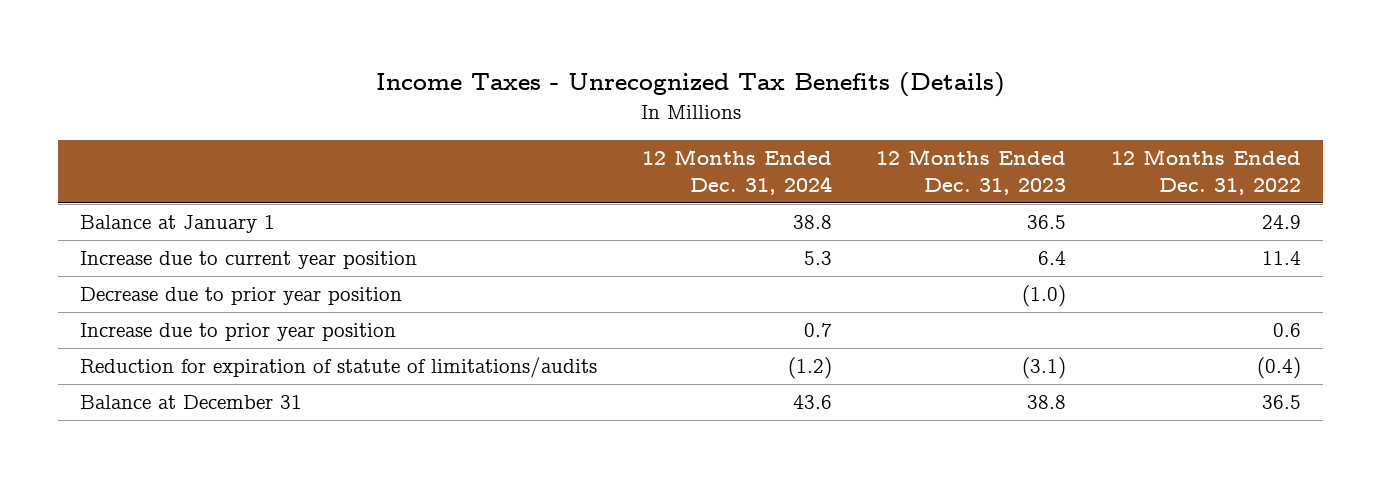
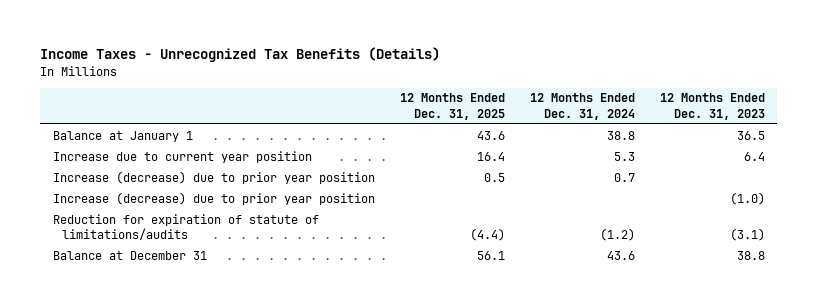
- | 12 Months Ended Dec. 31, 2024 | 12 Months Ended Dec. 31, 2023 | 12 Months Ended Dec. 31, 2022
+ | 12 Months Ended Dec. 31, 2025 | 12 Months Ended Dec. 31, 2024 | 12 Months Ended Dec. 31, 2023
- Decrease due to prior year position | | (1.0) |
- Increase due to prior year position | 0.7 | | 0.6
+ Increase (decrease) due to prior year position | 0.5 | 0.7 |
+ Increase (decrease) due to prior year position | | | (1.0)

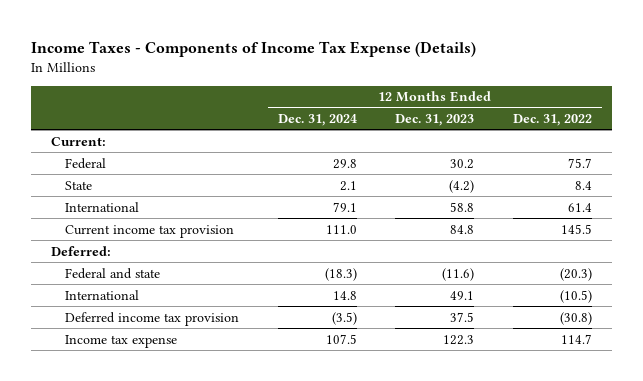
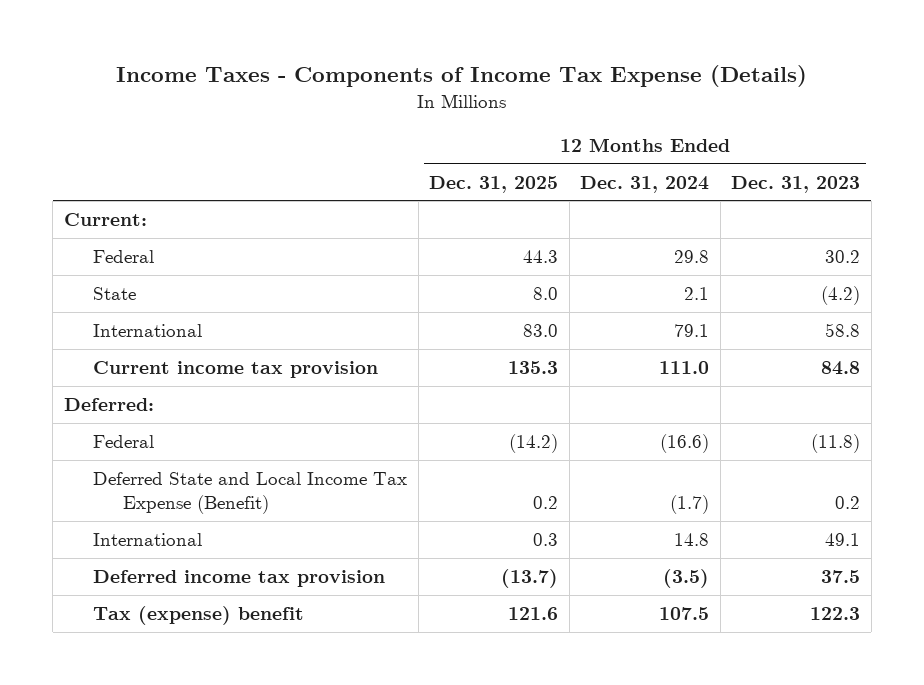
- | 12 Months Ended Dec. 31, 2024 | 12 Months Ended Dec. 31, 2023 | 12 Months Ended Dec. 31, 2022
+ | 12 Months Ended Dec. 31, 2025 | 12 Months Ended Dec. 31, 2024 | 12 Months Ended Dec. 31, 2023
- Federal and state | (18.3) | (11.6) | (20.3)
+ Federal | (14.2) | (16.6) | (11.8)
+ Deferred State and Local Income Tax Expense (Benefit) | 0.2 | (1.7) | 0.2
- Income tax expense | 107.5 | 122.3 | 114.7
+ Tax (expense) benefit | 121.6 | 107.5 | 122.3

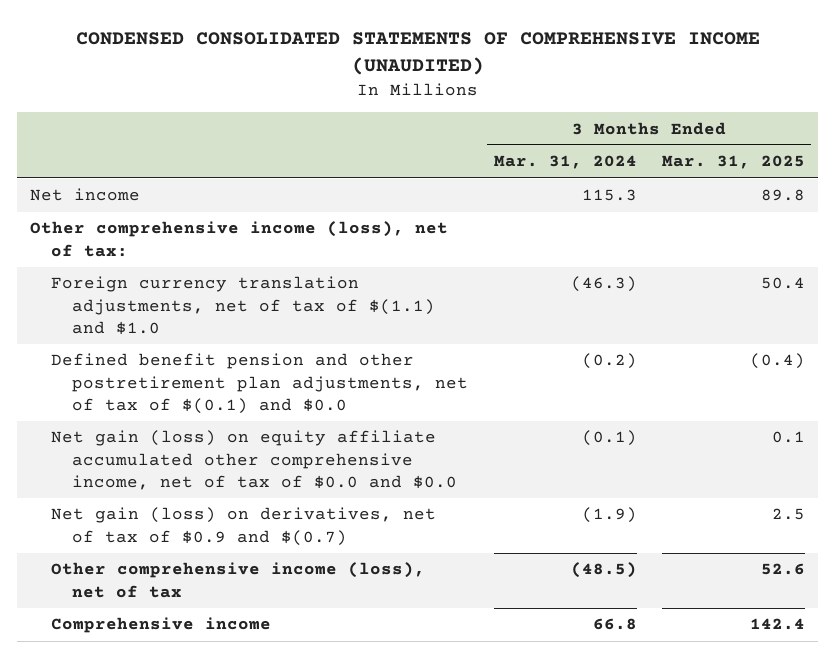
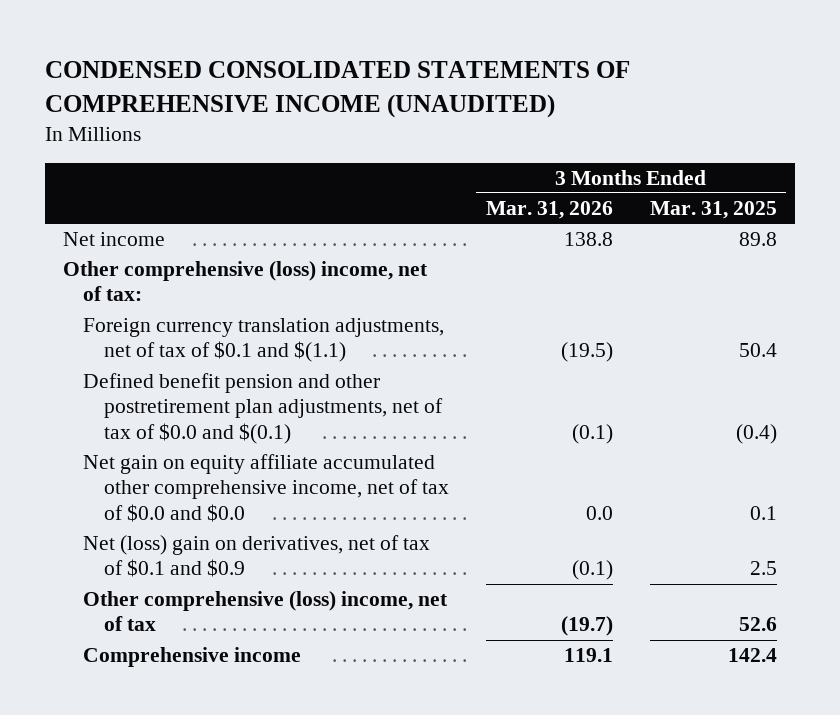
- | 3 Months Ended Mar. 31, 2024 | 3 Months Ended Mar. 31, 2025
+ | 3 Months Ended Mar. 31, 2026 | 3 Months Ended Mar. 31, 2025
- Other comprehensive income (loss), net of tax:
- Foreign currency translation adjustments, net of tax of $(1.1) and $1.0 | (46.3) | 50.4
- Defined benefit pension and other postretirement plan adjustments, net of tax of $(0.1) and $0.0 | (0.2) | (0.4)
- Net gain (loss) on equity affiliate accumulated other comprehensive income, net of tax of $0.0 and $0.0 | (0.1) | 0.1
- Net gain (loss) on derivatives, net of tax of $0.9 and $(0.7) | (1.9) | 2.5
- Other comprehensive income (loss), net of tax | (48.5) | 52.6
+ Other comprehensive (loss) income, net of tax:
+ Foreign currency translation adjustments, net of tax of $0.1 and $(1.1) | (19.5) | 50.4
+ Defined benefit pension and other postretirement plan adjustments, net of tax of $0.0 and $(0.1) | (0.1) | (0.4)
+ Net gain on equity affiliate accumulated other comprehensive income, net of tax of $0.0 and $0.0 | 0.0 | 0.1
+ Net (loss) gain on derivatives, net of tax of $0.1 and $0.9 | (0.1) | 2.5
+ Other comprehensive (loss) income, net of tax | (19.7) | 52.6

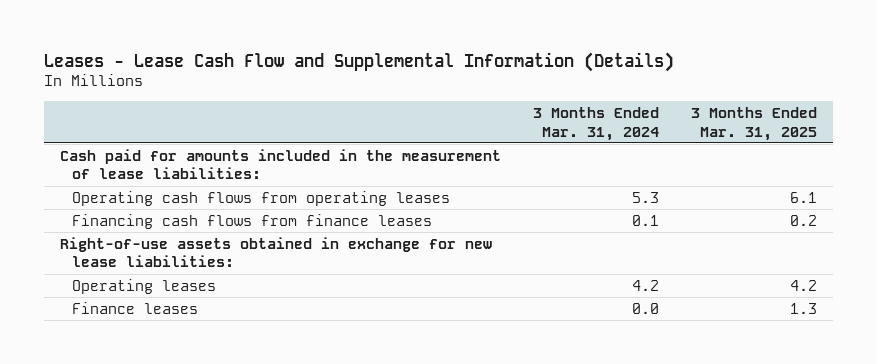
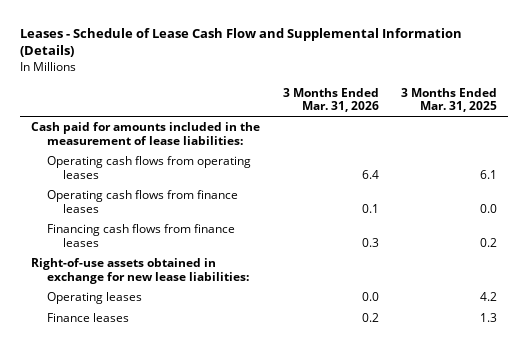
- Leases - Lease Cash Flow and Supplemental Information (Details)
+ Leases - Schedule of Lease Cash Flow and Supplemental Information (Details)
- | 3 Months Ended Mar. 31, 2024 | 3 Months Ended Mar. 31, 2025
+ | 3 Months Ended Mar. 31, 2026 | 3 Months Ended Mar. 31, 2025
+ Operating cash flows from finance leases | 0.1 | 0.0

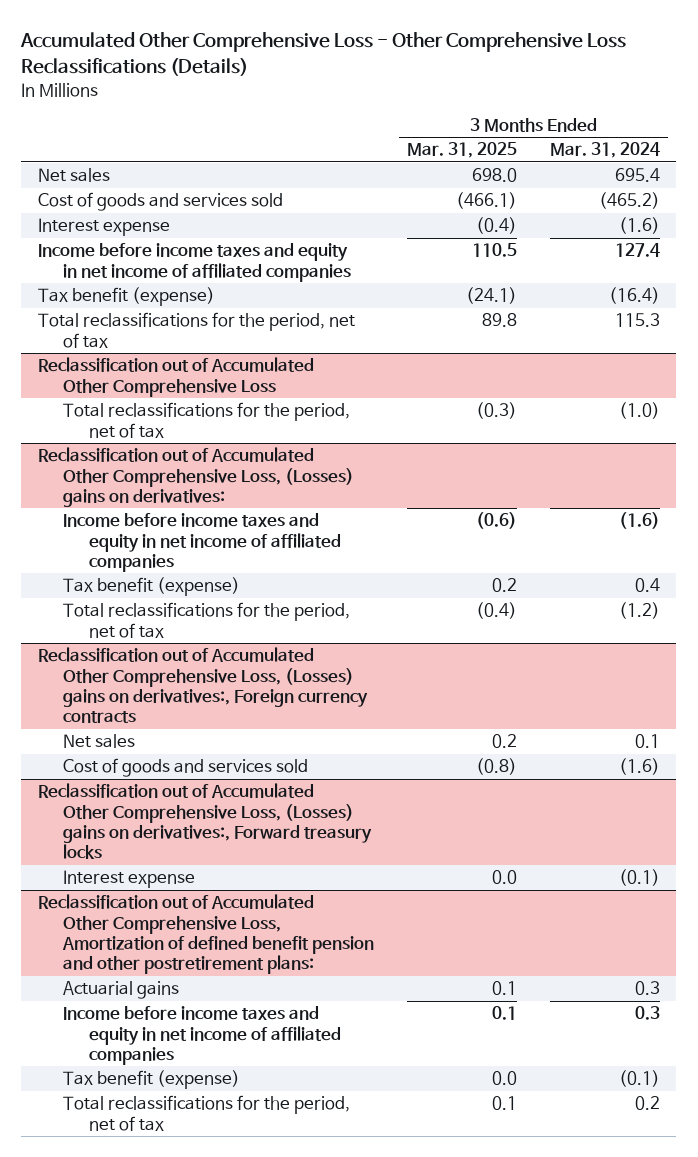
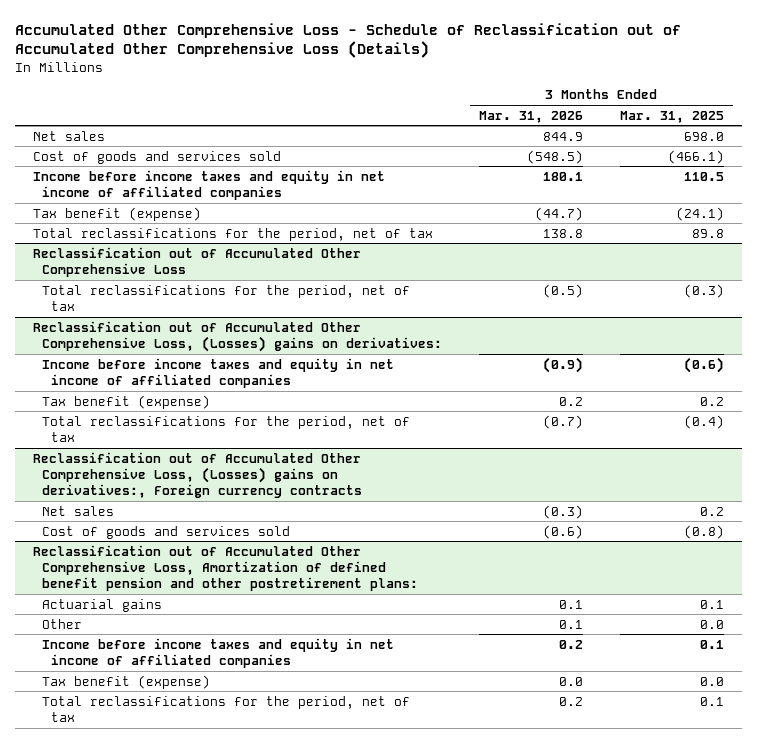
- Accumulated Other Comprehensive Loss - Other Comprehensive Loss Reclassifications (Details)
+ Accumulated Other Comprehensive Loss - Schedule of Reclassification out of Accumulated Other Comprehensive Loss (Details)
- | 3 Months Ended Mar. 31, 2025 | 3 Months Ended Mar. 31, 2024
+ | 3 Months Ended Mar. 31, 2026 | 3 Months Ended Mar. 31, 2025
- Interest expense | (0.4) | (1.6)
- Reclassification out of Accumulated Other Comprehensive Loss, (Losses) gains on derivatives:, Forward treasury locks
- Interest expense | 0.0 | (0.1)
@ Reclassification out of Accumulated Other Comprehensive Loss, Amortization of defined benefit pension and other postretirement plans:
+ Other | 0.1 | 0.0

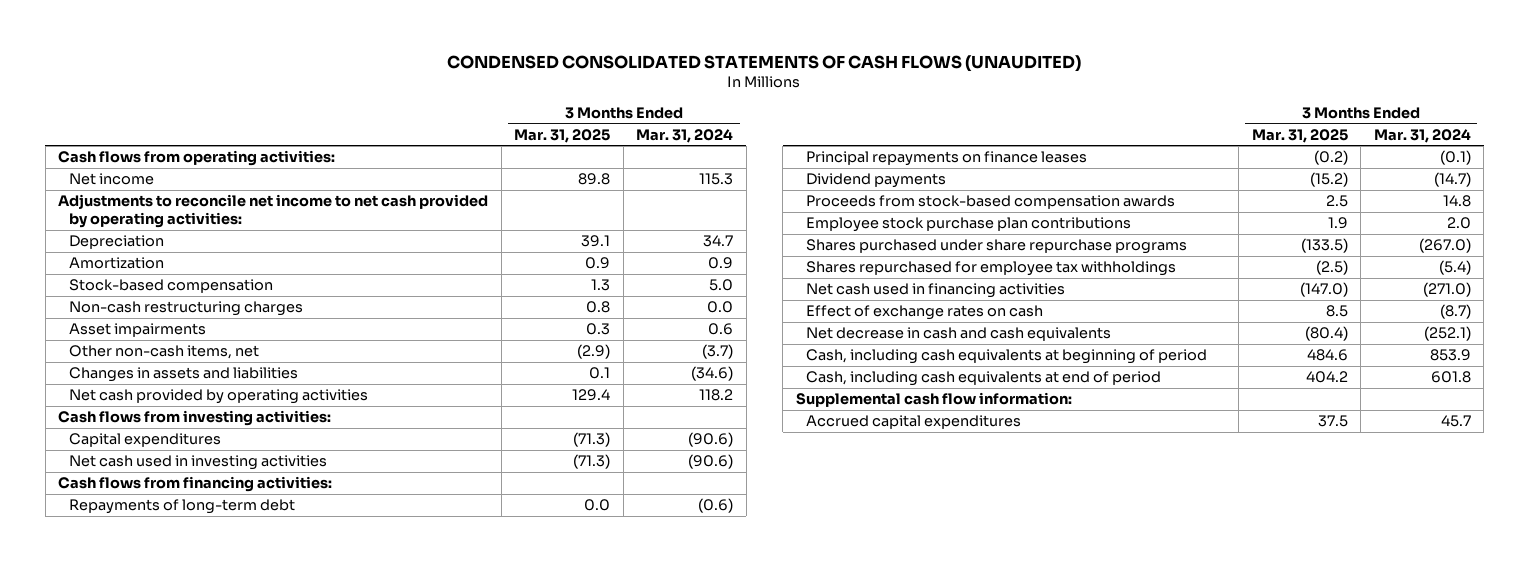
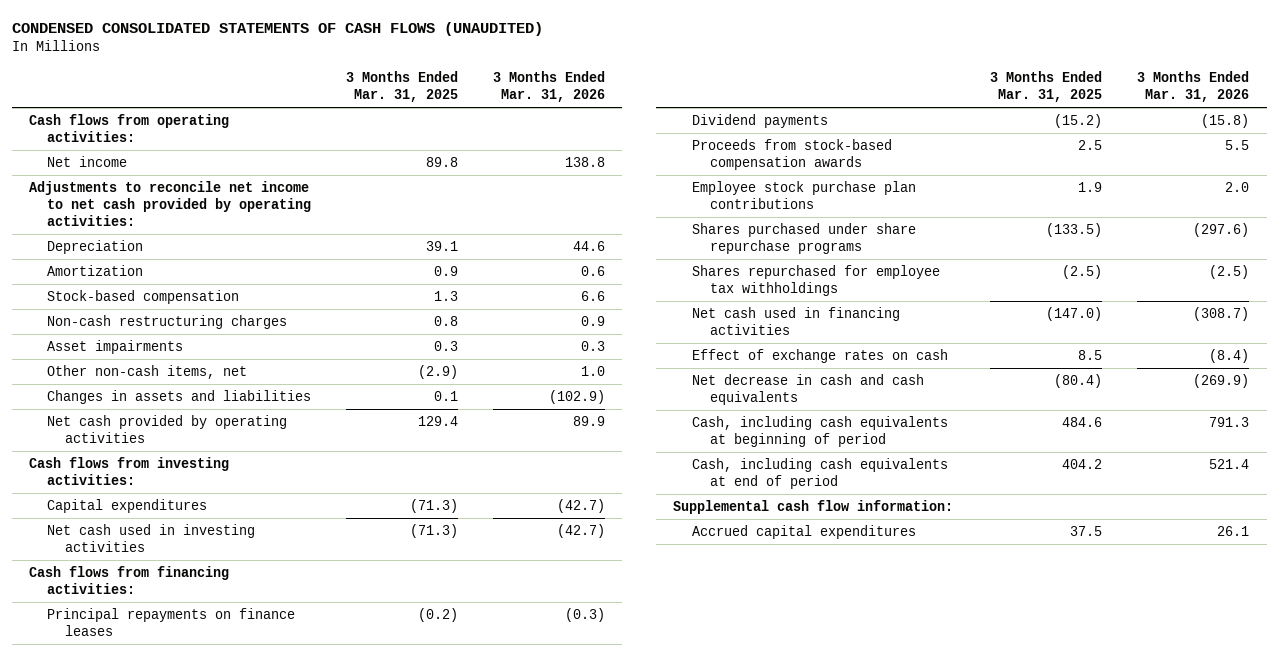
- | 3 Months Ended Mar. 31, 2025 | 3 Months Ended Mar. 31, 2024
+ | 3 Months Ended Mar. 31, 2025 | 3 Months Ended Mar. 31, 2026
- Repayments of long-term debt | 0.0 | (0.6)

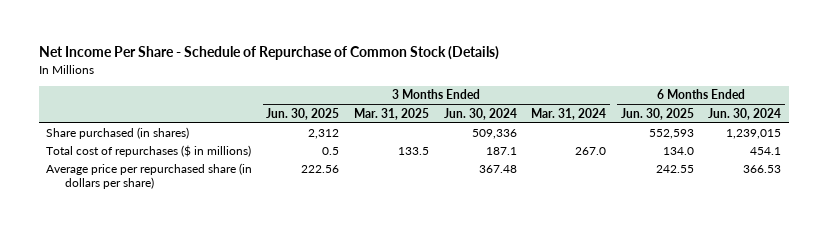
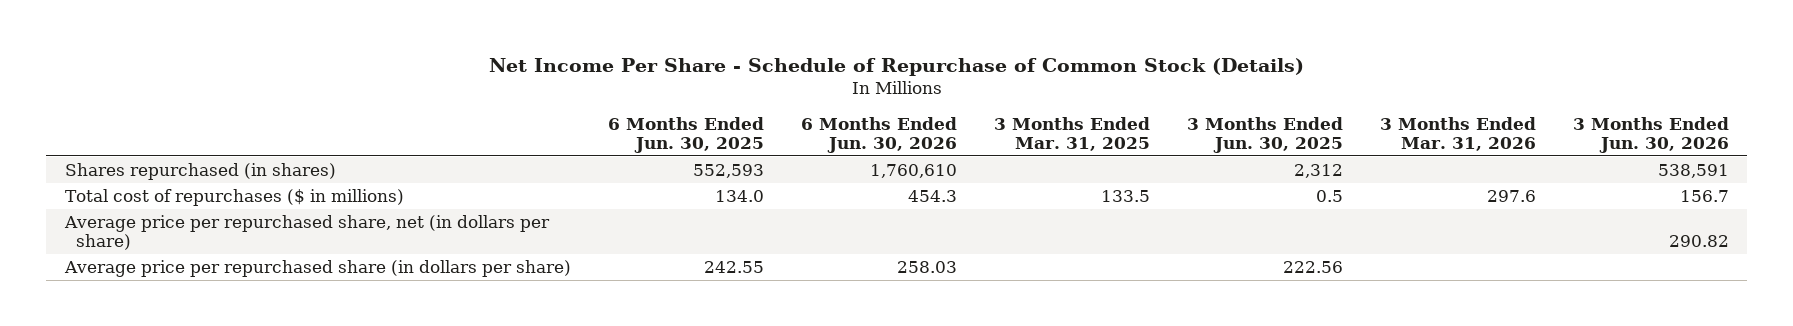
- | 3 Months Ended Jun. 30, 2025 | 3 Months Ended Mar. 31, 2025 | 3 Months Ended Jun. 30, 2024 | 3 Months Ended Mar. 31, 2024 | 6 Months Ended Jun. 30, 2025 | 6 Months Ended Jun. 30, 2024
+ | 6 Months Ended Jun. 30, 2025 | 6 Months Ended Jun. 30, 2026 | 3 Months Ended Mar. 31, 2025 | 3 Months Ended Jun. 30, 2025 | 3 Months Ended Mar. 31, 2026 | 3 Months Ended Jun. 30, 2026
- Share purchased (in shares) | 2,312 | | 509,336 | | 552,593 | 1,239,015
+ Shares repurchased (in shares) | 552,593 | 1,760,610 | | 2,312 | | 538,591
+ Average price per repurchased share, net (in dollars per share) | | | | | | 290.82

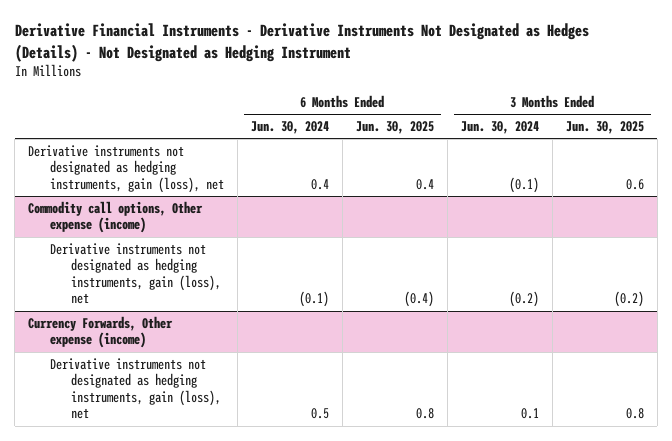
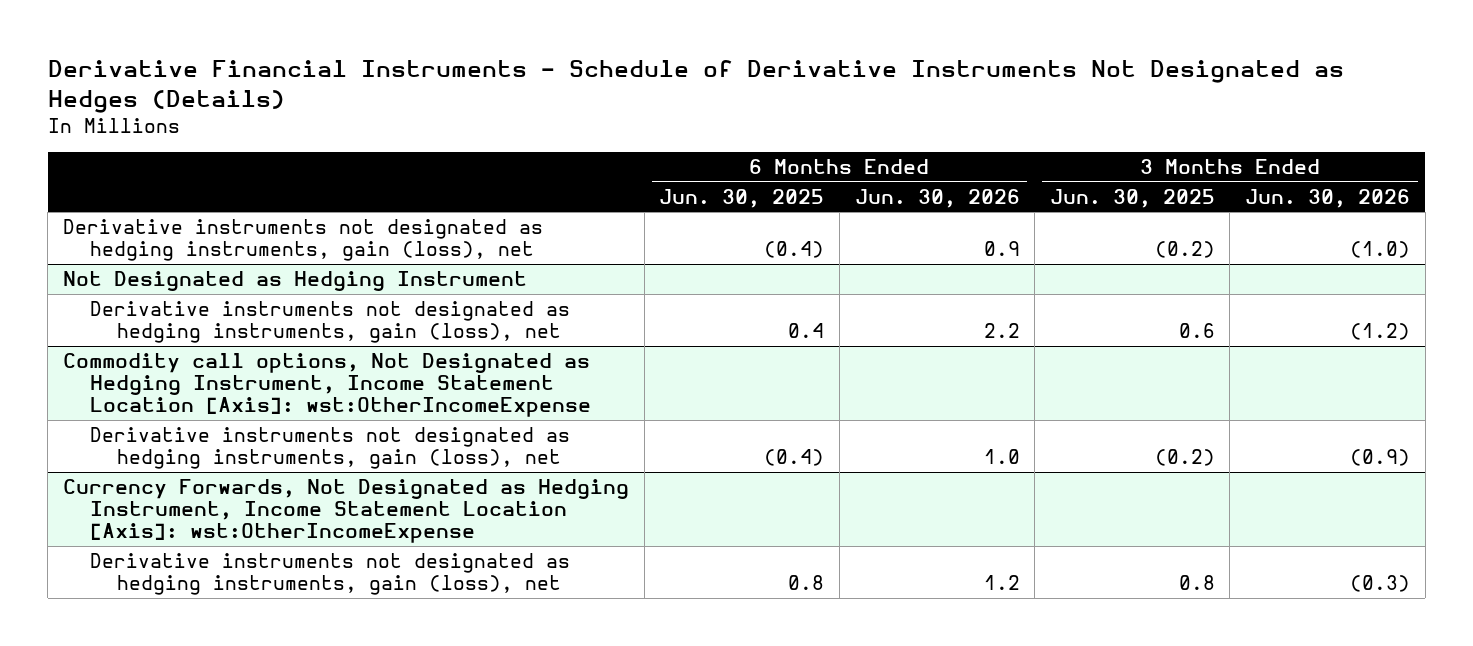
- Derivative Financial Instruments - Derivative Instruments Not Designated as Hedges (Details) - Not Designated as Hedging Instrument
+ Derivative Financial Instruments - Schedule of Derivative Instruments Not Designated as Hedges (Details)
- | 6 Months Ended Jun. 30, 2024 | 6 Months Ended Jun. 30, 2025 | 3 Months Ended Jun. 30, 2024 | 3 Months Ended Jun. 30, 2025
+ | 6 Months Ended Jun. 30, 2025 | 6 Months Ended Jun. 30, 2026 | 3 Months Ended Jun. 30, 2025 | 3 Months Ended Jun. 30, 2026
+ Derivative instruments not designated as hedging instruments, gain (loss), net | (0.4) | 0.9 | (0.2) | (1.0)
+ Not Designated as Hedging Instrument
- Commodity call options, Other expense (income)
+ Commodity call options, Not Designated as Hedging Instrument, Income Statement Location [Axis]: wst:OtherIncomeExpense
- Currency Forwards, Other expense (income)
+ Currency Forwards, Not Designated as Hedging Instrument, Income Statement Location [Axis]: wst:OtherIncomeExpense

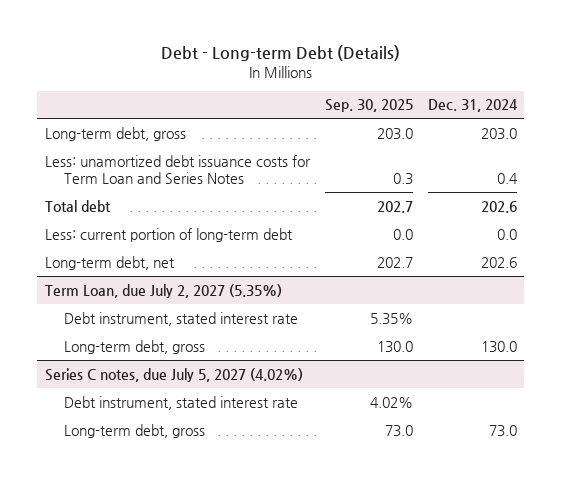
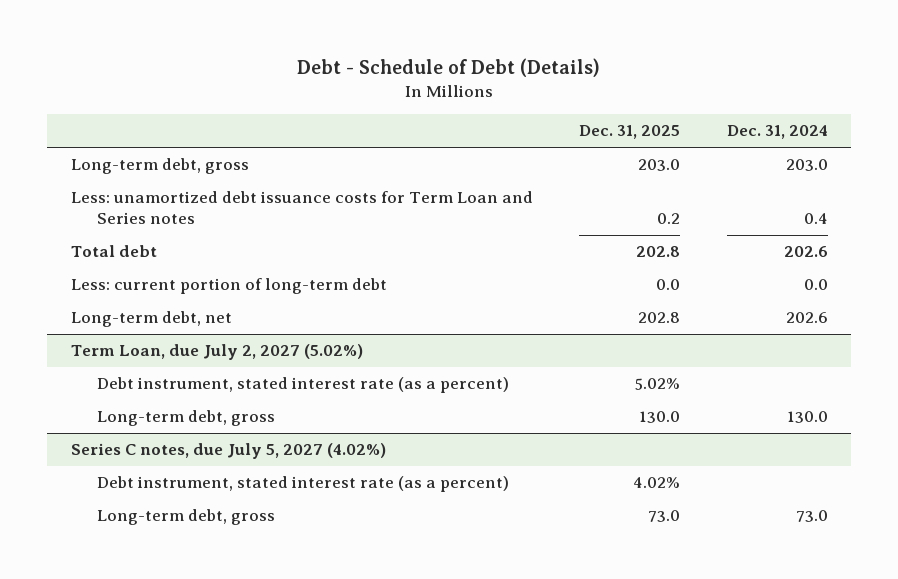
- Debt - Long-term Debt (Details)
+ Debt - Schedule of Debt (Details)
- | Sep. 30, 2025 | Dec. 31, 2024
+ | Dec. 31, 2025 | Dec. 31, 2024
- Less: unamortized debt issuance costs for Term Loan and Series Notes | 0.3 | 0.4
+ Less: unamortized debt issuance costs for Term Loan and Series notes | 0.2 | 0.4
- Term Loan, due July 2, 2027 (5.35%)
- Debt instrument, stated interest rate | 5.35% |
+ Term Loan, due July 2, 2027 (5.02%)
+ Debt instrument, stated interest rate (as a percent) | 5.02% |
@ Series C notes, due July 5, 2027 (4.02%)
- Debt instrument, stated interest rate | 4.02% |
+ Debt instrument, stated interest rate (as a percent) | 4.02% |

